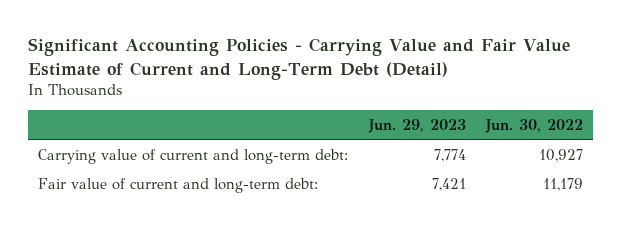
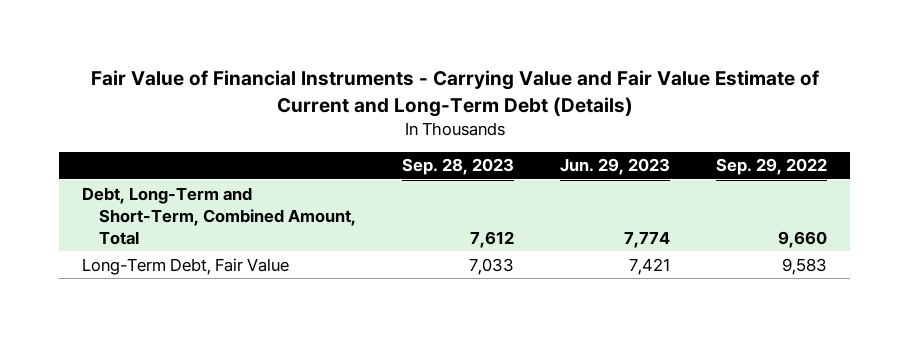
- Significant Accounting Policies - Carrying Value and Fair Value Estimate of Current and Long-Term Debt (Detail)
+ Fair Value of Financial Instruments - Carrying Value and Fair Value Estimate of Current and Long-Term Debt (Details)
- | Jun. 29, 2023 | Jun. 30, 2022
+ | Sep. 28, 2023 | Jun. 29, 2023 | Sep. 29, 2022
- Carrying value of current and long-term debt: | 7,774 | 10,927
- Fair value of current and long-term debt: | 7,421 | 11,179
+ Debt, Long-Term and Short-Term, Combined Amount, Total | 7,612 | 7,774 | 9,660
+ Long-Term Debt, Fair Value | 7,033 | 7,421 | 9,583

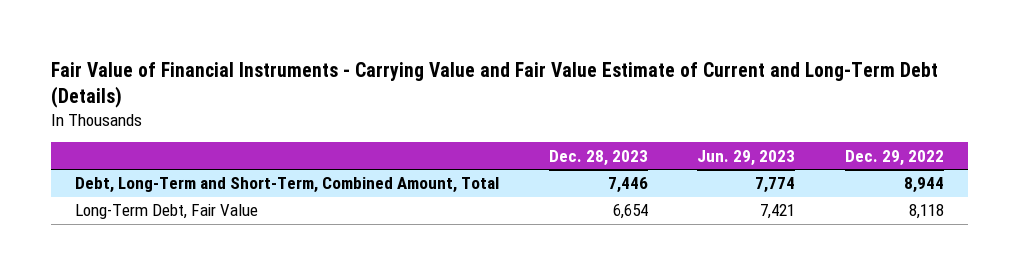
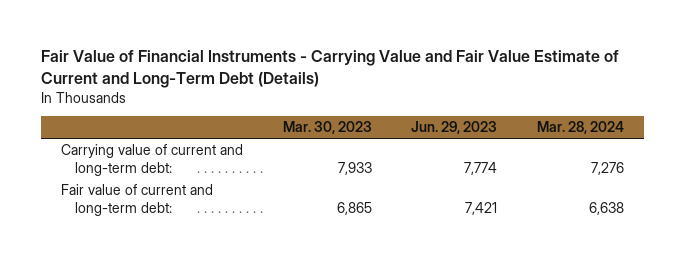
- | Dec. 28, 2023 | Jun. 29, 2023 | Dec. 29, 2022
+ | Mar. 30, 2023 | Jun. 29, 2023 | Mar. 28, 2024
- Debt, Long-Term and Short-Term, Combined Amount, Total | 7,446 | 7,774 | 8,944
- Long-Term Debt, Fair Value | 6,654 | 7,421 | 8,118
+ Carrying value of current and long-term debt: | 7,933 | 7,774 | 7,276
+ Fair value of current and long-term debt: | 6,865 | 7,421 | 6,638

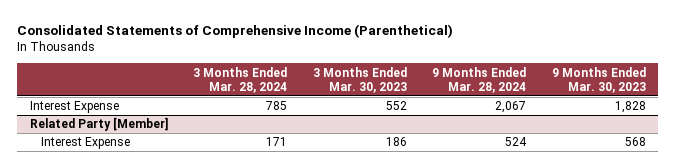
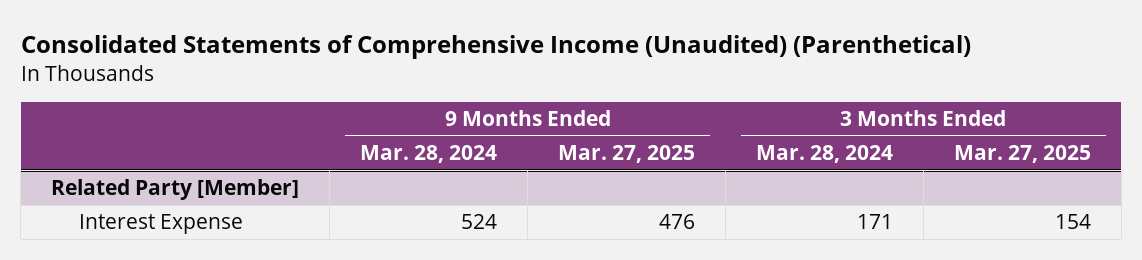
- Consolidated Statements of Comprehensive Income (Parenthetical)
+ Consolidated Statements of Comprehensive Income (Unaudited) (Parenthetical)
- | 3 Months Ended Mar. 28, 2024 | 3 Months Ended Mar. 30, 2023 | 9 Months Ended Mar. 28, 2024 | 9 Months Ended Mar. 30, 2023
+ | 9 Months Ended Mar. 28, 2024 | 9 Months Ended Mar. 27, 2025 | 3 Months Ended Mar. 28, 2024 | 3 Months Ended Mar. 27, 2025
- Interest Expense | 785 | 552 | 2,067 | 1,828

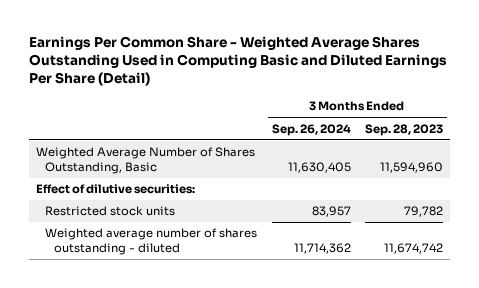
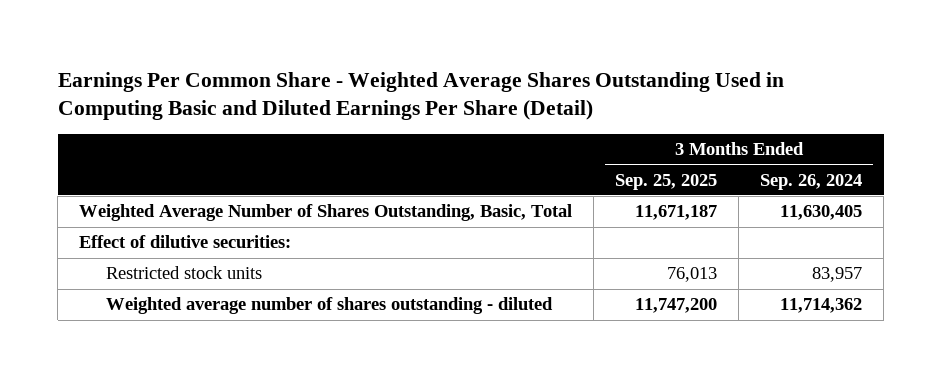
- | 3 Months Ended Sep. 26, 2024 | 3 Months Ended Sep. 28, 2023
+ | 3 Months Ended Sep. 25, 2025 | 3 Months Ended Sep. 26, 2024
- Weighted Average Number of Shares Outstanding, Basic | 11,630,405 | 11,594,960
+ Weighted Average Number of Shares Outstanding, Basic, Total | 11,671,187 | 11,630,405

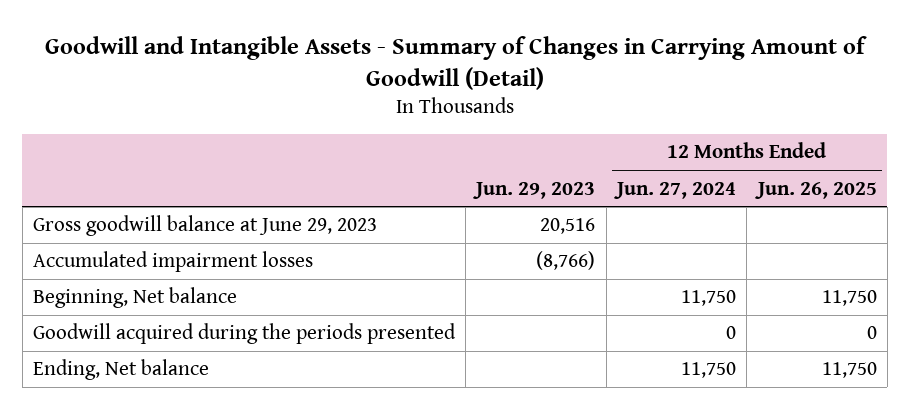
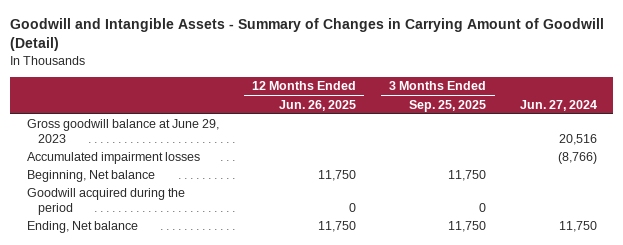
- | Jun. 29, 2023 | 12 Months Ended Jun. 27, 2024 | 12 Months Ended Jun. 26, 2025
+ | 12 Months Ended Jun. 26, 2025 | 3 Months Ended Sep. 25, 2025 | Jun. 27, 2024
- Goodwill acquired during the periods presented | | 0 | 0
+ Goodwill acquired during the period | 0 | 0 |

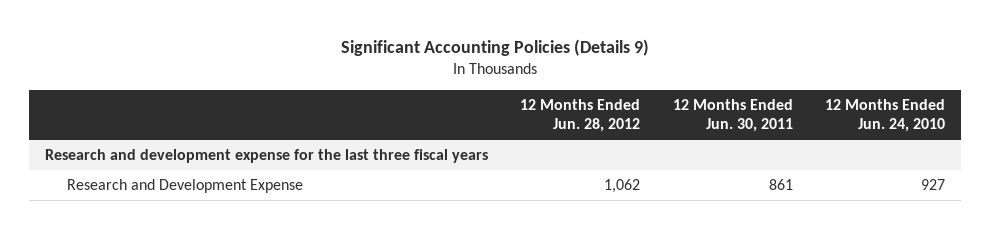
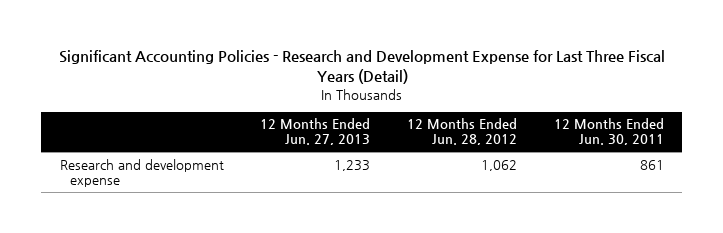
- Significant Accounting Policies (Details 9)
+ Significant Accounting Policies - Research and Development Expense for Last Three Fiscal Years (Detail)
- | 12 Months Ended Jun. 28, 2012 | 12 Months Ended Jun. 30, 2011 | 12 Months Ended Jun. 24, 2010
+ | 12 Months Ended Jun. 27, 2013 | 12 Months Ended Jun. 28, 2012 | 12 Months Ended Jun. 30, 2011
- Research and development expense for the last three fiscal years
- Research and Development Expense | 1,062 | 861 | 927
+ Research and development expense | 1,233 | 1,062 | 861

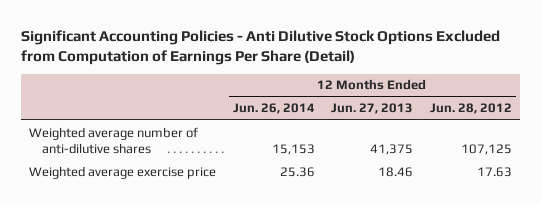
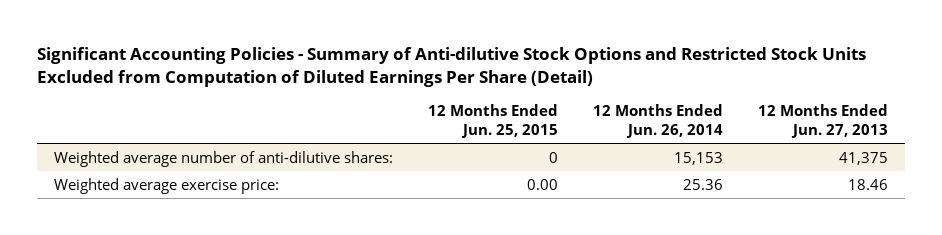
- Significant Accounting Policies - Anti Dilutive Stock Options Excluded from Computation of Earnings Per Share (Detail)
+ Significant Accounting Policies - Summary of Anti-dilutive Stock Options and Restricted Stock Units Excluded from Computation of Diluted Earnings Per Share (Detail)
- | 12 Months Ended Jun. 26, 2014 | 12 Months Ended Jun. 27, 2013 | 12 Months Ended Jun. 28, 2012
+ | 12 Months Ended Jun. 25, 2015 | 12 Months Ended Jun. 26, 2014 | 12 Months Ended Jun. 27, 2013
- Weighted average number of anti-dilutive shares | 15,153 | 41,375 | 107,125
- Weighted average exercise price | 25.36 | 18.46 | 17.63
+ Weighted average number of anti-dilutive shares: | 0 | 15,153 | 41,375
+ Weighted average exercise price: | 0.00 | 25.36 | 18.46

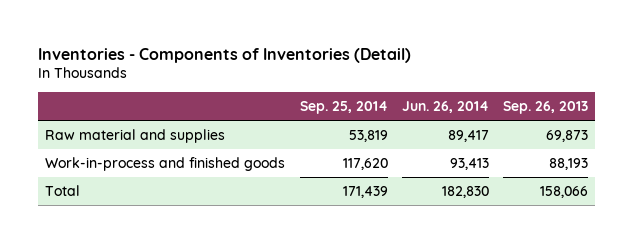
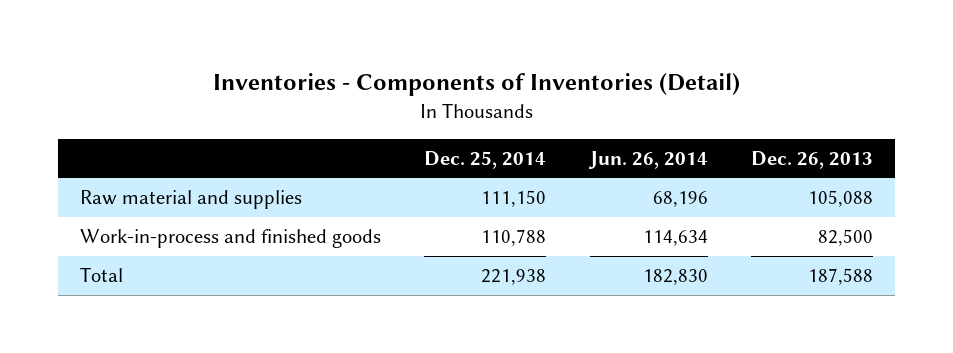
- | Sep. 25, 2014 | Jun. 26, 2014 | Sep. 26, 2013
+ | Dec. 25, 2014 | Jun. 26, 2014 | Dec. 26, 2013
- Raw material and supplies | 53,819 | 89,417 | 69,873
- Work-in-process and finished goods | 117,620 | 93,413 | 88,193
+ Raw material and supplies | 111,150 | 68,196 | 105,088
+ Work-in-process and finished goods | 110,788 | 114,634 | 82,500

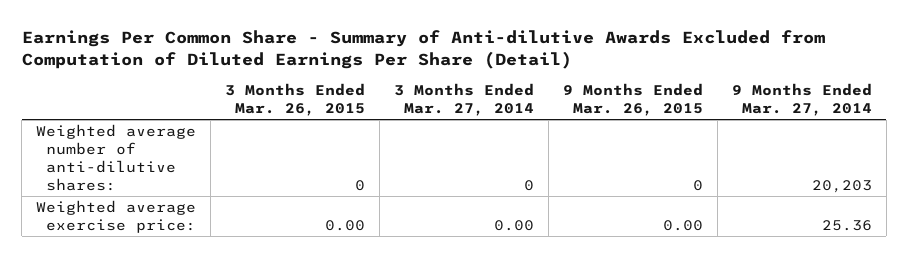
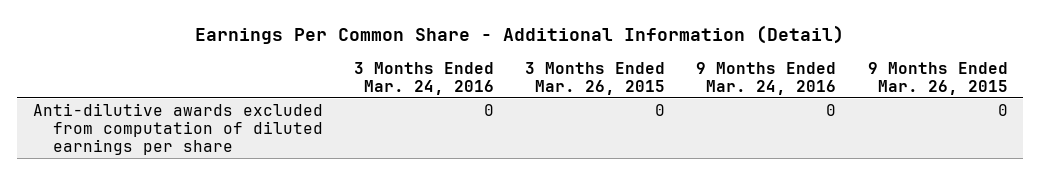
- Earnings Per Common Share - Summary of Anti-dilutive Awards Excluded from Computation of Diluted Earnings Per Share (Detail)
+ Earnings Per Common Share - Additional Information (Detail)
- | 3 Months Ended Mar. 26, 2015 | 3 Months Ended Mar. 27, 2014 | 9 Months Ended Mar. 26, 2015 | 9 Months Ended Mar. 27, 2014
+ | 3 Months Ended Mar. 24, 2016 | 3 Months Ended Mar. 26, 2015 | 9 Months Ended Mar. 24, 2016 | 9 Months Ended Mar. 26, 2015
- Weighted average number of anti-dilutive shares: | 0 | 0 | 0 | 20,203
- Weighted average exercise price: | 0.00 | 0.00 | 0.00 | 25.36
+ Anti-dilutive awards excluded from computation of diluted earnings per share | 0 | 0 | 0 | 0

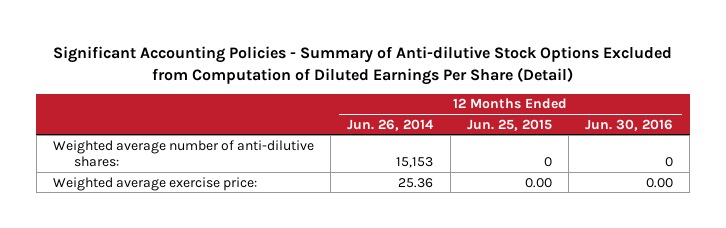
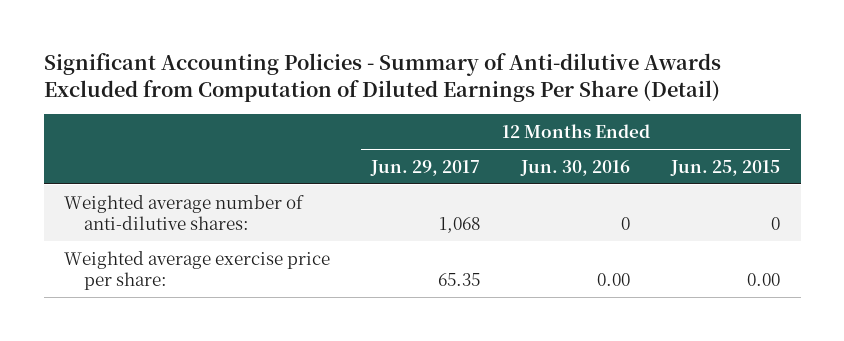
- Significant Accounting Policies - Summary of Anti-dilutive Stock Options Excluded from Computation of Diluted Earnings Per Share (Detail)
+ Significant Accounting Policies - Summary of Anti-dilutive Awards Excluded from Computation of Diluted Earnings Per Share (Detail)
- | 12 Months Ended Jun. 26, 2014 | 12 Months Ended Jun. 25, 2015 | 12 Months Ended Jun. 30, 2016
+ | 12 Months Ended Jun. 29, 2017 | 12 Months Ended Jun. 30, 2016 | 12 Months Ended Jun. 25, 2015
- Weighted average exercise price: | 25.36 | 0.00 | 0.00
+ Weighted average exercise price per share: | 65.35 | 0.00 | 0.00

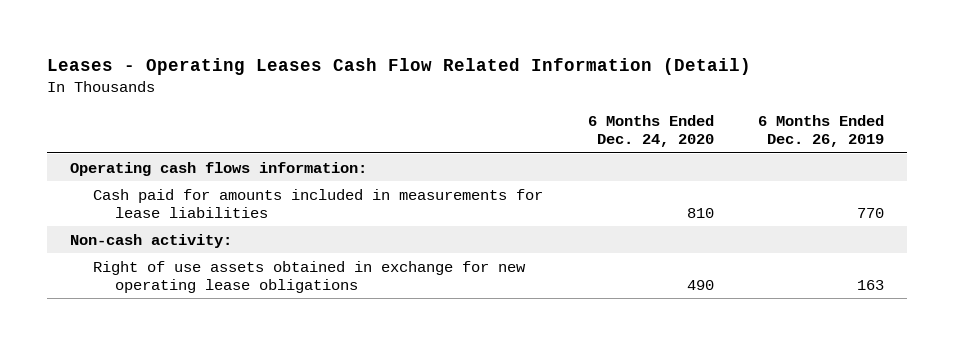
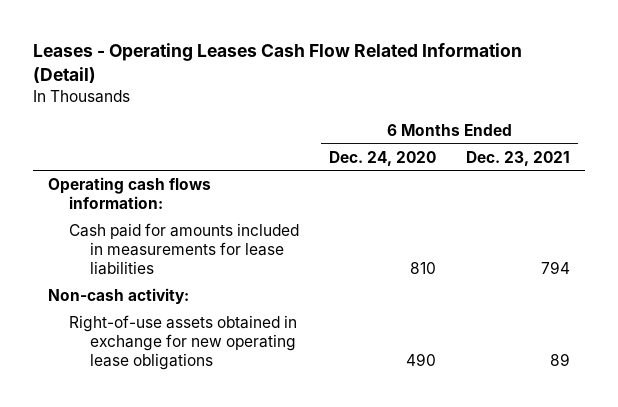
- | 6 Months Ended Dec. 24, 2020 | 6 Months Ended Dec. 26, 2019
+ | 6 Months Ended Dec. 24, 2020 | 6 Months Ended Dec. 23, 2021
- Right of use assets obtained in exchange for new operating lease obligations | 490 | 163
+ Right-of-use assets obtained in exchange for new operating lease obligations | 490 | 89

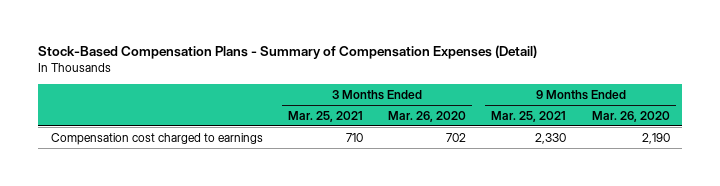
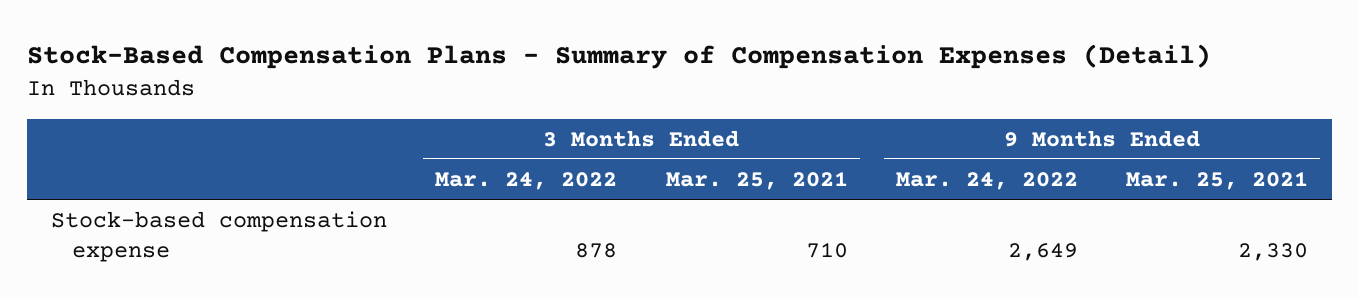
- | 3 Months Ended Mar. 25, 2021 | 3 Months Ended Mar. 26, 2020 | 9 Months Ended Mar. 25, 2021 | 9 Months Ended Mar. 26, 2020
+ | 3 Months Ended Mar. 24, 2022 | 3 Months Ended Mar. 25, 2021 | 9 Months Ended Mar. 24, 2022 | 9 Months Ended Mar. 25, 2021
- Compensation cost charged to earnings | 710 | 702 | 2,330 | 2,190
+ Stock-based compensation expense | 878 | 710 | 2,649 | 2,330

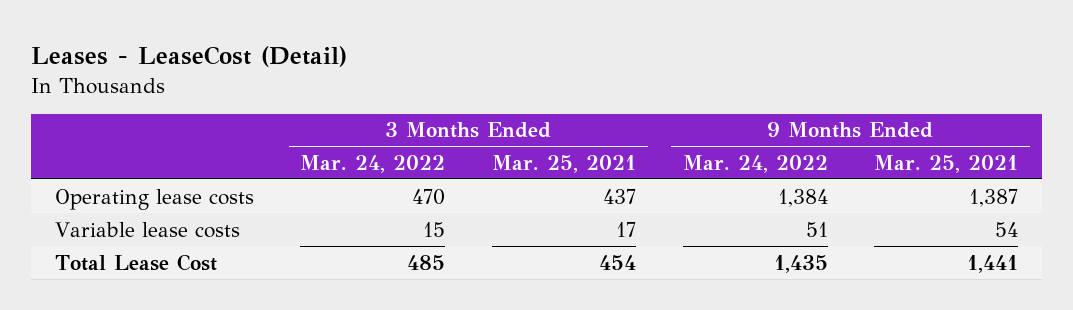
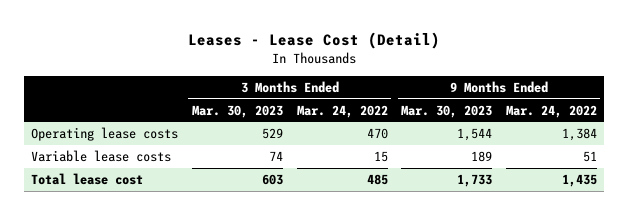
- Leases - LeaseCost (Detail)
+ Leases - Lease Cost (Detail)
- | 3 Months Ended Mar. 24, 2022 | 3 Months Ended Mar. 25, 2021 | 9 Months Ended Mar. 24, 2022 | 9 Months Ended Mar. 25, 2021
+ | 3 Months Ended Mar. 30, 2023 | 3 Months Ended Mar. 24, 2022 | 9 Months Ended Mar. 30, 2023 | 9 Months Ended Mar. 24, 2022
- Total Lease Cost | 485 | 454 | 1,435 | 1,441
+ Total lease cost | 603 | 485 | 1,733 | 1,435

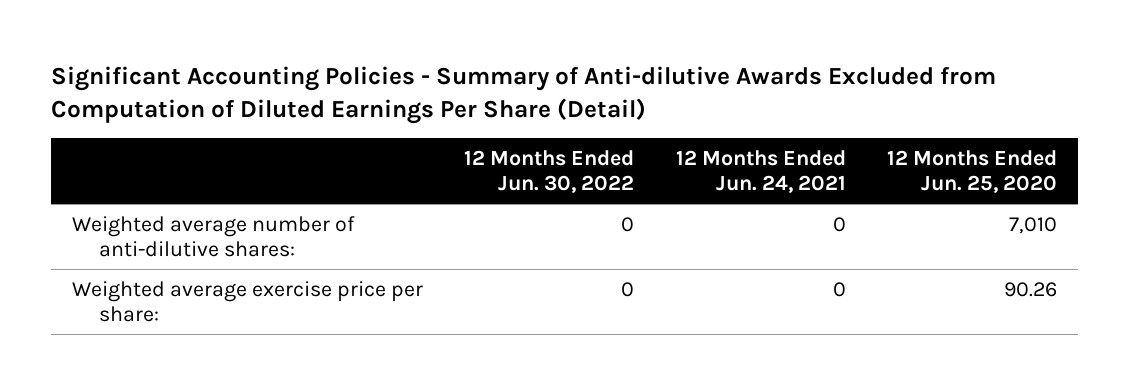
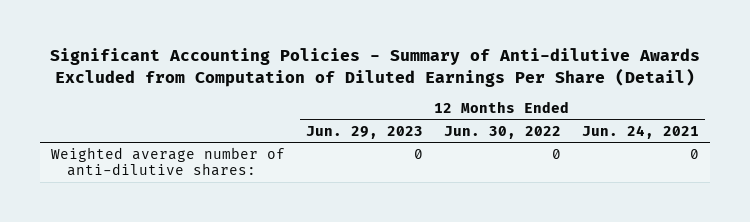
- | 12 Months Ended Jun. 30, 2022 | 12 Months Ended Jun. 24, 2021 | 12 Months Ended Jun. 25, 2020
+ | 12 Months Ended Jun. 29, 2023 | 12 Months Ended Jun. 30, 2022 | 12 Months Ended Jun. 24, 2021
- Weighted average exercise price per share: | 0 | 0 | 90.26

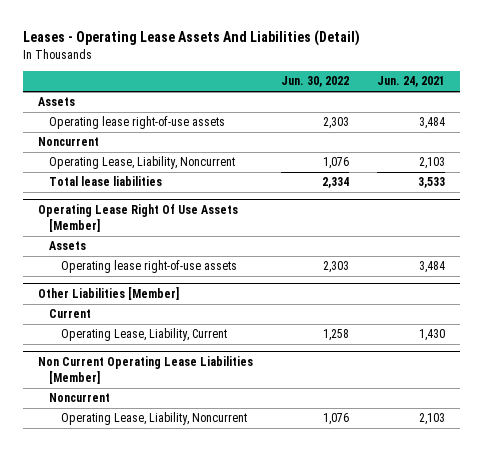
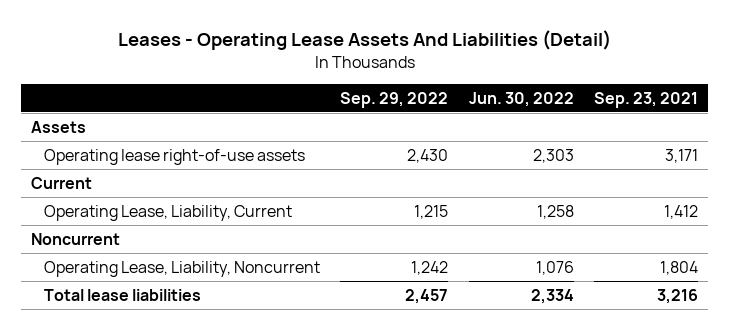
- | Jun. 30, 2022 | Jun. 24, 2021
+ | Sep. 29, 2022 | Jun. 30, 2022 | Sep. 23, 2021
- Noncurrent
- Operating Lease, Liability, Noncurrent | 1,076 | 2,103
- Operating Lease Right Of Use Assets [Member]
- Assets
- Operating lease right-of-use assets | 2,303 | 3,484
- Other Liabilities [Member]
- Non Current Operating Lease Liabilities [Member]
moved down: Total lease liabilities | 2,457 | 2,334 | 3,216

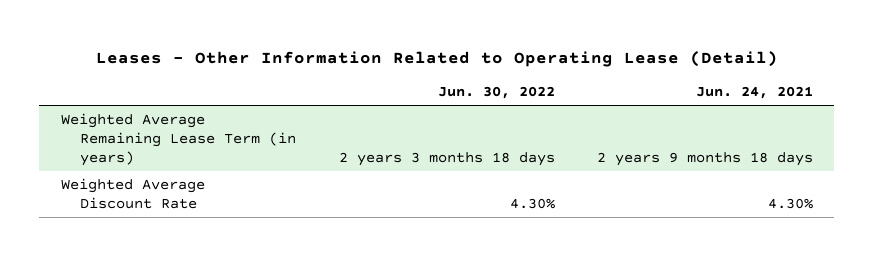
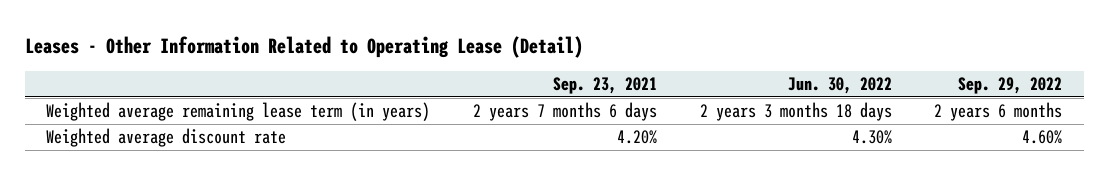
- | Jun. 30, 2022 | Jun. 24, 2021
+ | Sep. 23, 2021 | Jun. 30, 2022 | Sep. 29, 2022
- Weighted Average Remaining Lease Term (in years) | 2 years 3 months 18 days | 2 years 9 months 18 days
- Weighted Average Discount Rate | 4.30% | 4.30%
+ Weighted average remaining lease term (in years) | 2 years 7 months 6 days | 2 years 3 months 18 days | 2 years 6 months
+ Weighted average discount rate | 4.20% | 4.30% | 4.60%

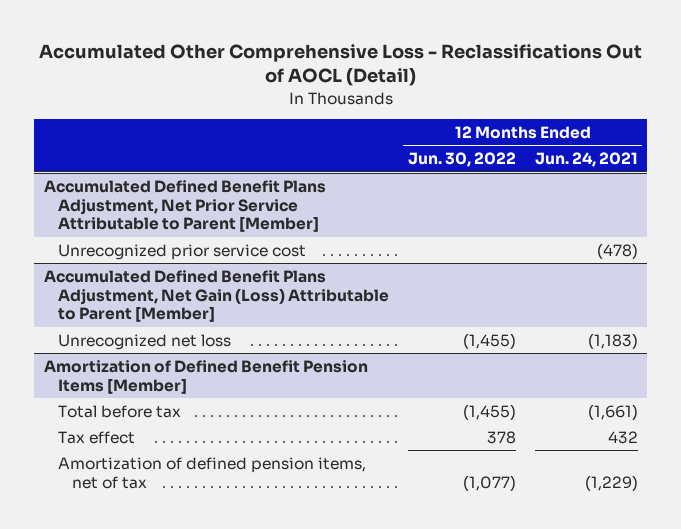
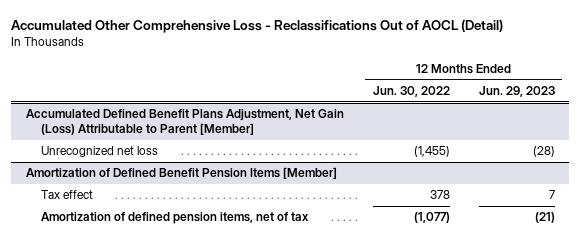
- | 12 Months Ended Jun. 30, 2022 | 12 Months Ended Jun. 24, 2021
+ | 12 Months Ended Jun. 30, 2022 | 12 Months Ended Jun. 29, 2023
- Accumulated Defined Benefit Plans Adjustment, Net Prior Service Attributable to Parent [Member]
- Unrecognized prior service cost | | (478)
@ Amortization of Defined Benefit Pension Items [Member]
- Total before tax | (1,455) | (1,661)

